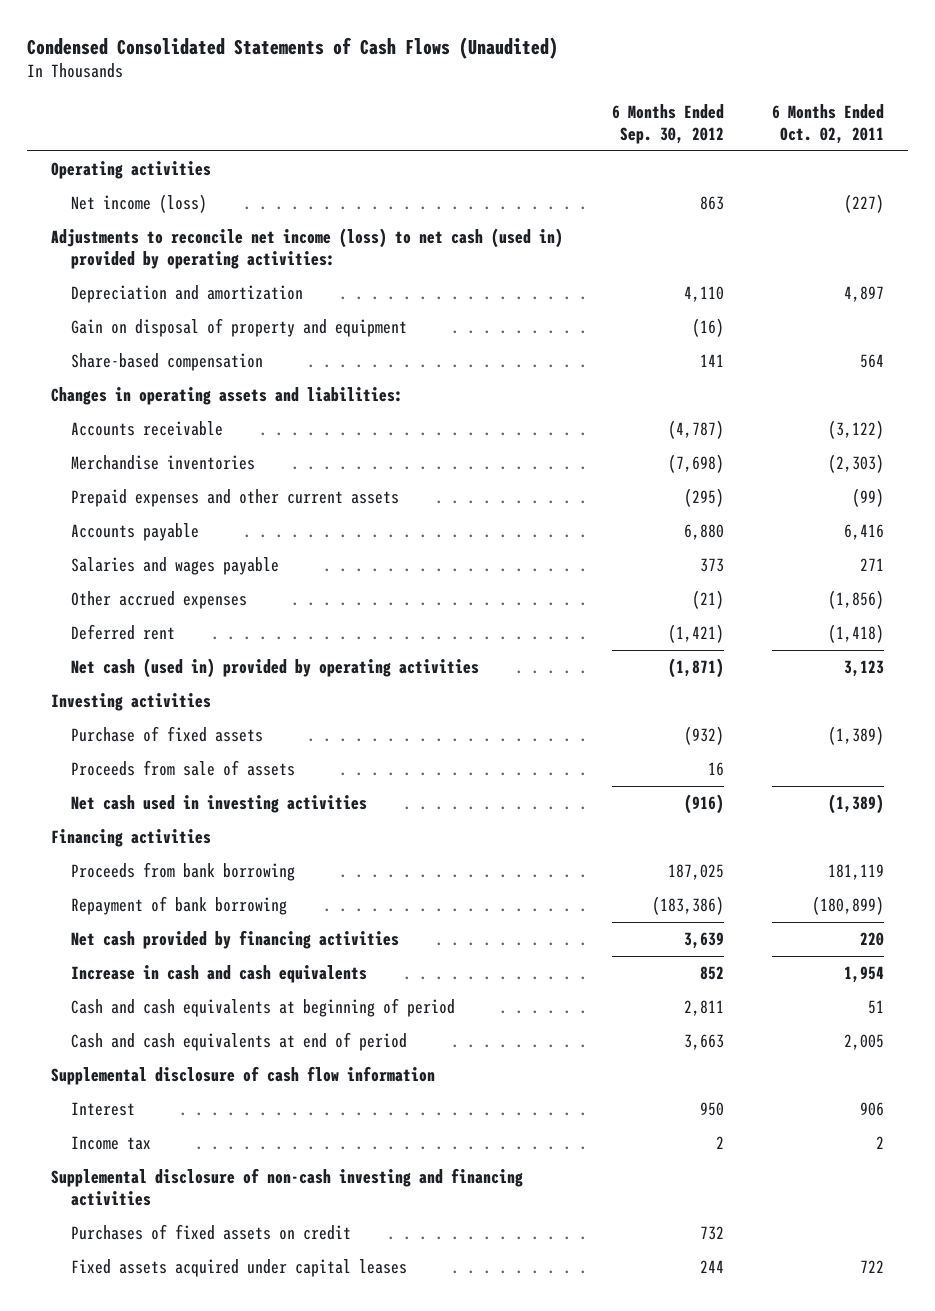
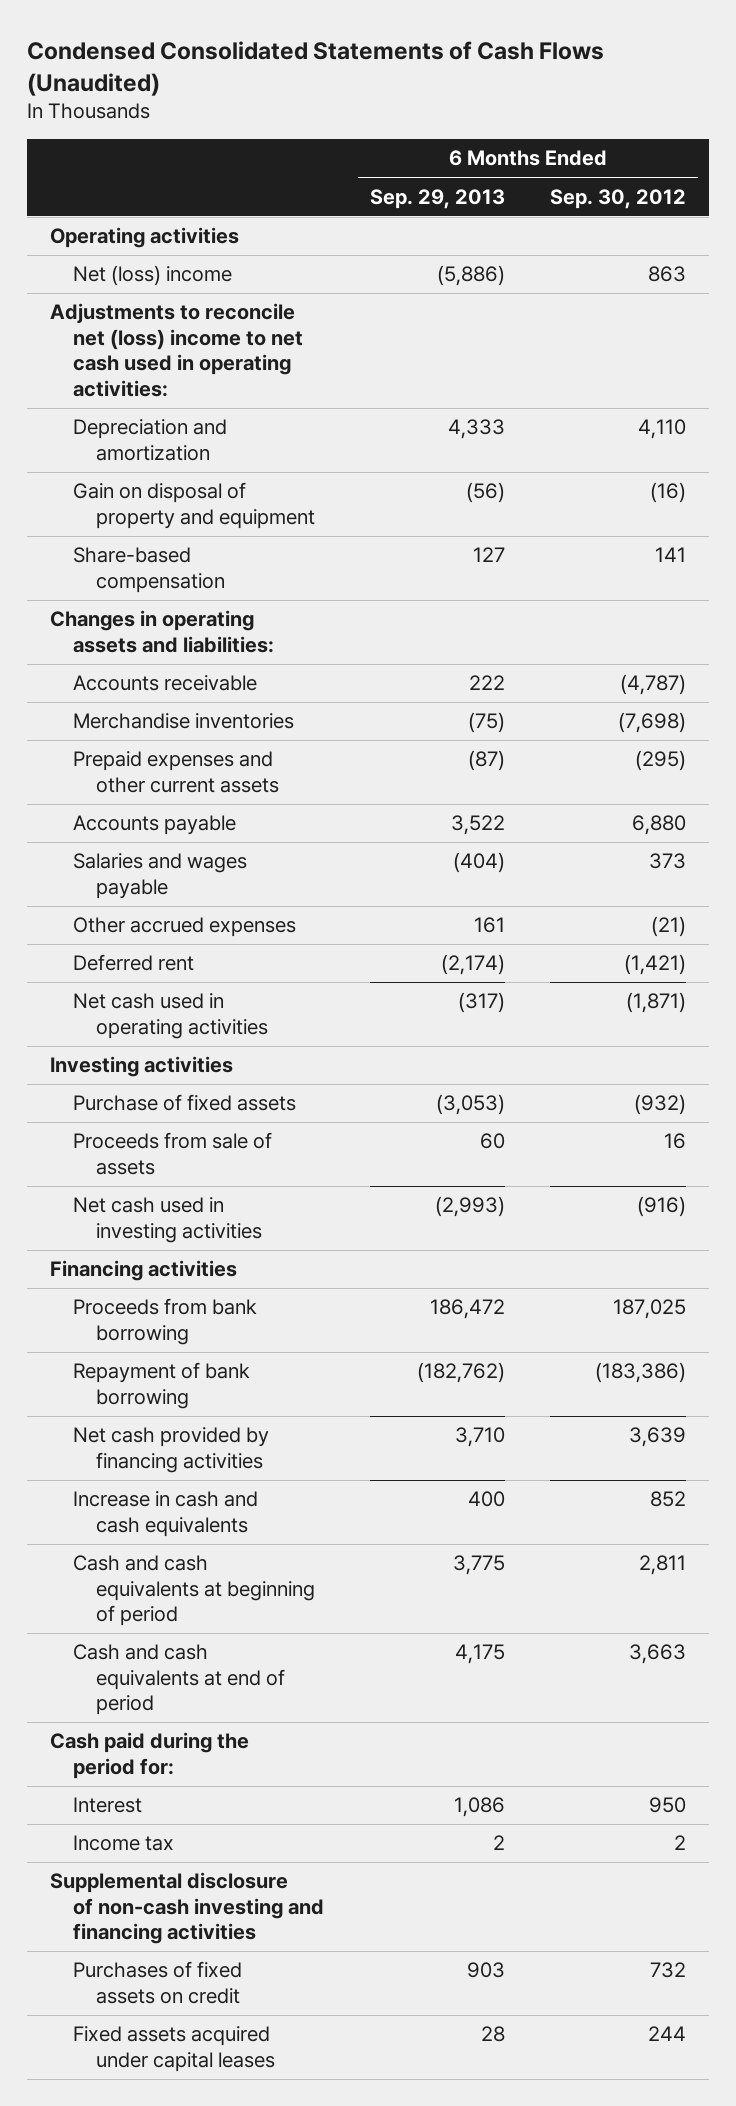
- | 6 Months Ended Sep. 30, 2012 | 6 Months Ended Oct. 02, 2011
+ | 6 Months Ended Sep. 29, 2013 | 6 Months Ended Sep. 30, 2012
- Net income (loss) | 863 | (227)
- Adjustments to reconcile net income (loss) to net cash (used in) provided by operating activities:
+ Net (loss) income | (5,886) | 863
+ Adjustments to reconcile net (loss) income to net cash used in operating activities:
- Net cash (used in) provided by operating activities | (1,871) | 3,123
+ Net cash used in operating activities | (317) | (1,871)
- Supplemental disclosure of cash flow information
+ Cash paid during the period for:

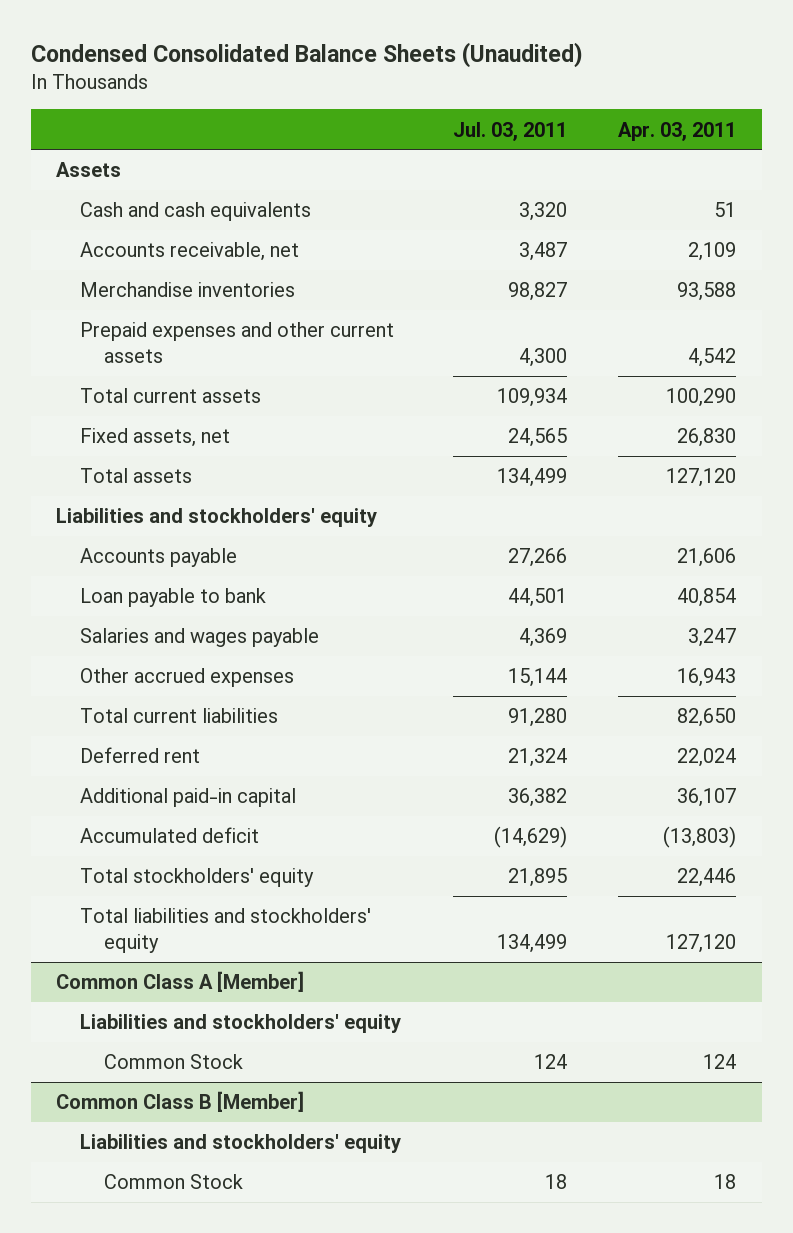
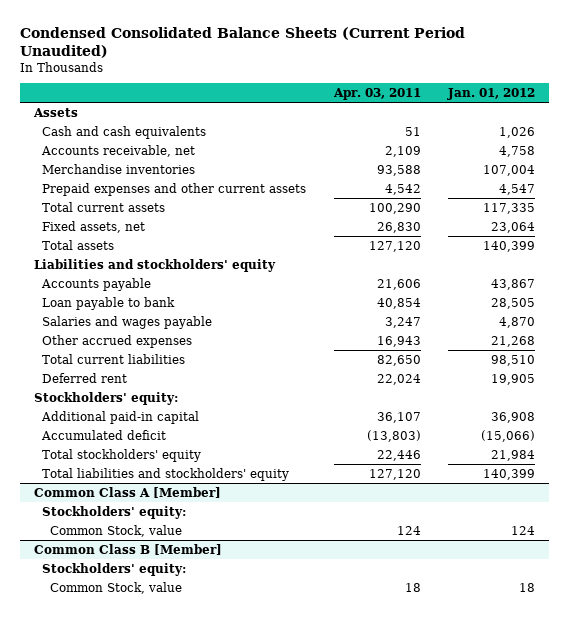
- Condensed Consolidated Balance Sheets (Unaudited)
+ Condensed Consolidated Balance Sheets (Current Period Unaudited)
- | Jul. 03, 2011 | Apr. 03, 2011
+ | Apr. 03, 2011 | Jan. 01, 2012
+ Stockholders' equity:
@ Common Class A [Member]
- Liabilities and stockholders' equity
- Common Stock | 124 | 124
+ Stockholders' equity:
+ Common Stock, value | 124 | 124
@ Common Class B [Member]
- Liabilities and stockholders' equity
- Common Stock | 18 | 18
+ Stockholders' equity:
+ Common Stock, value | 18 | 18

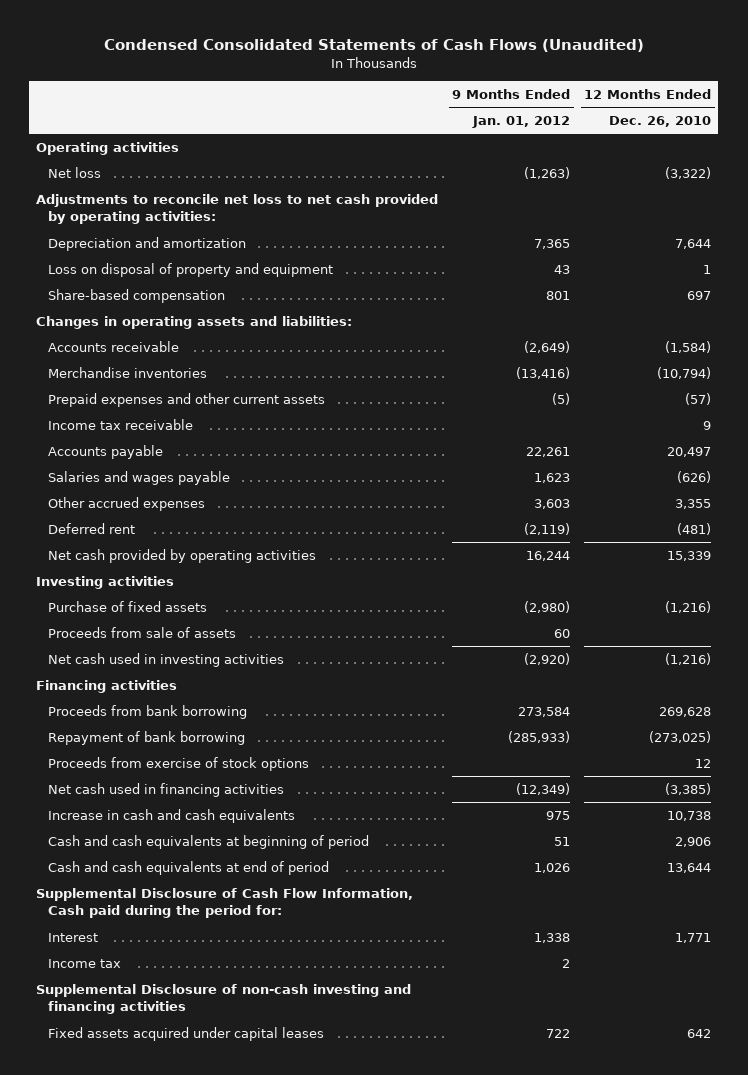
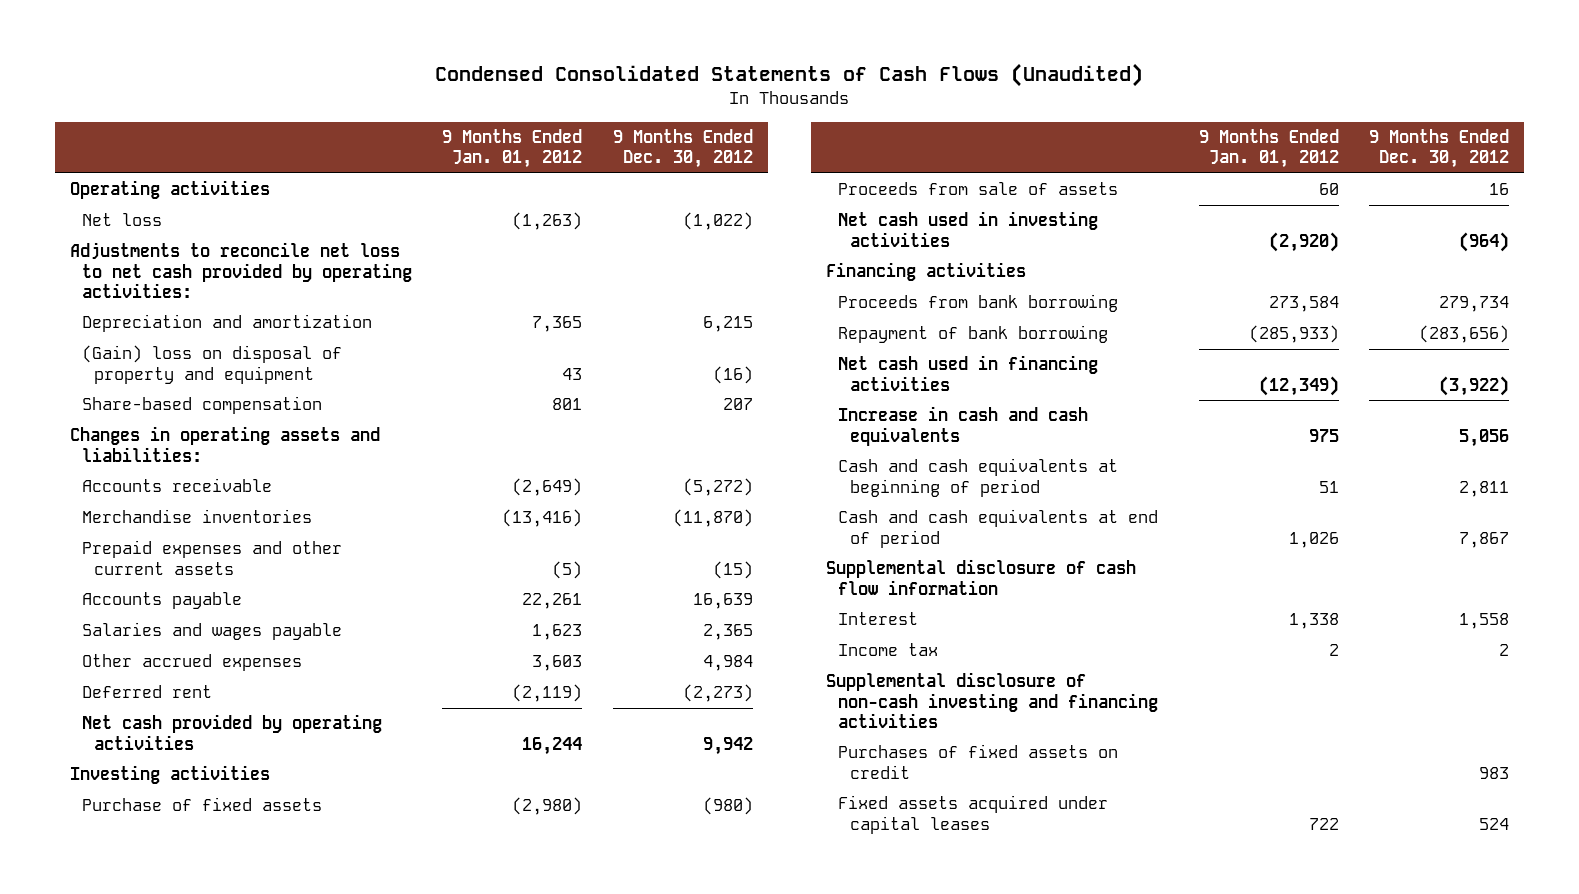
- | 9 Months Ended Jan. 01, 2012 | 12 Months Ended Dec. 26, 2010
+ | 9 Months Ended Jan. 01, 2012 | 9 Months Ended Dec. 30, 2012
- Loss on disposal of property and equipment | 43 | 1
+ (Gain) loss on disposal of property and equipment | 43 | (16)
- Income tax receivable | | 9
- Proceeds from exercise of stock options | | 12
- Supplemental Disclosure of Cash Flow Information, Cash paid during the period for:
+ Supplemental disclosure of cash flow information
- Supplemental Disclosure of non-cash investing and financing activities
+ Supplemental disclosure of non-cash investing and financing activities
+ Purchases of fixed assets on credit | | 983

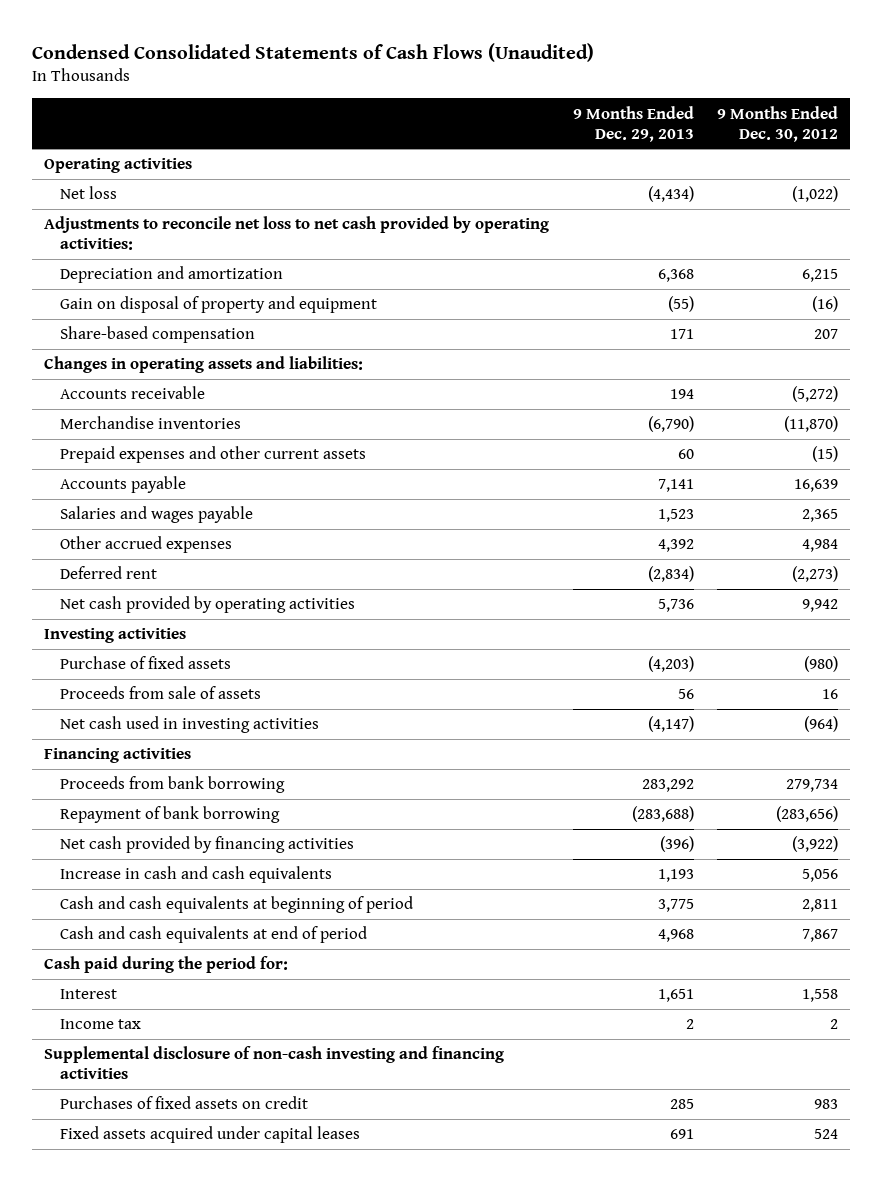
- | 9 Months Ended Jan. 01, 2012 | 9 Months Ended Dec. 30, 2012
+ | 9 Months Ended Dec. 29, 2013 | 9 Months Ended Dec. 30, 2012
- (Gain) loss on disposal of property and equipment | 43 | (16)
+ Gain on disposal of property and equipment | (55) | (16)
- Net cash used in financing activities | (12,349) | (3,922)
+ Net cash provided by financing activities | (396) | (3,922)
- Supplemental disclosure of cash flow information
+ Cash paid during the period for:

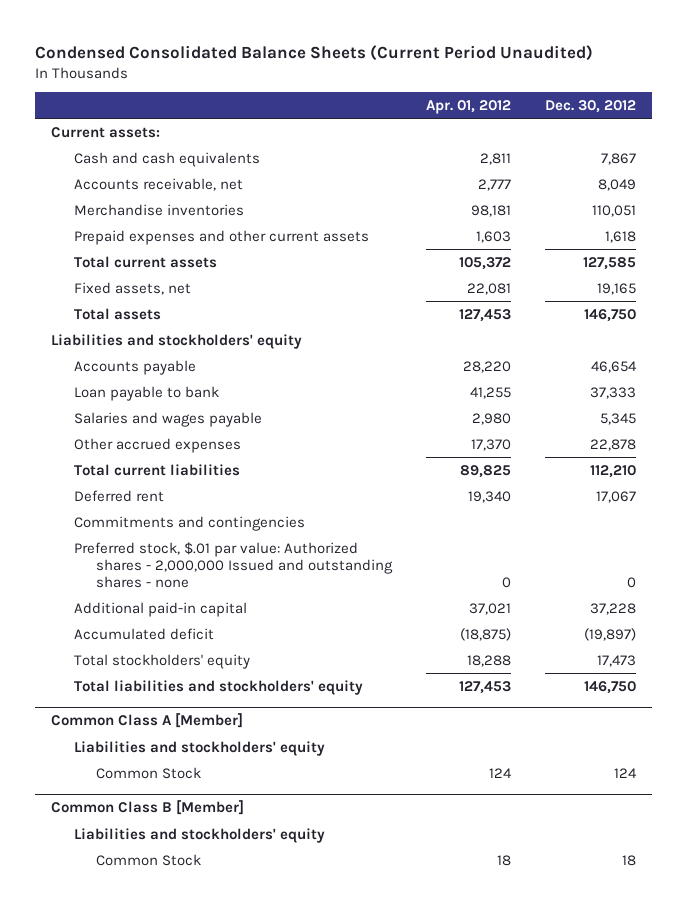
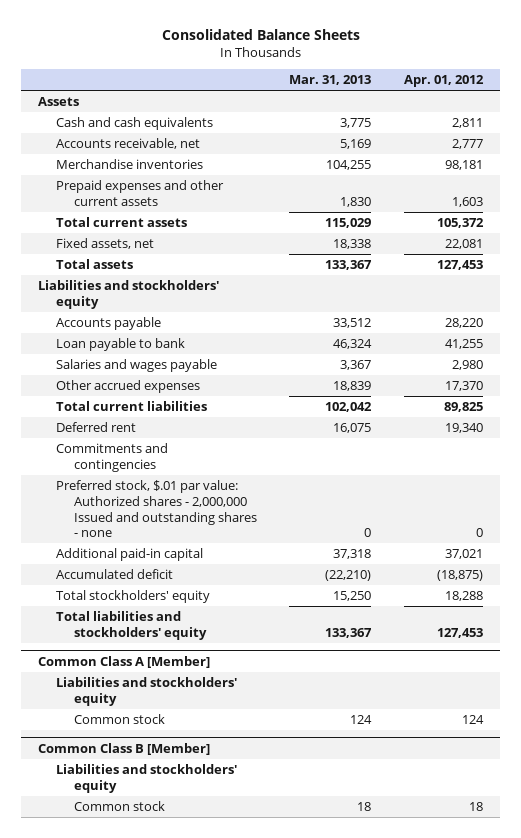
- Condensed Consolidated Balance Sheets (Current Period Unaudited)
+ Consolidated Balance Sheets
- | Apr. 01, 2012 | Dec. 30, 2012
+ | Mar. 31, 2013 | Apr. 01, 2012
- Current assets:
+ Assets
@ Common Class A [Member]
- Common Stock | 124 | 124
+ Common stock | 124 | 124
@ Common Class B [Member]
- Common Stock | 18 | 18
+ Common stock | 18 | 18

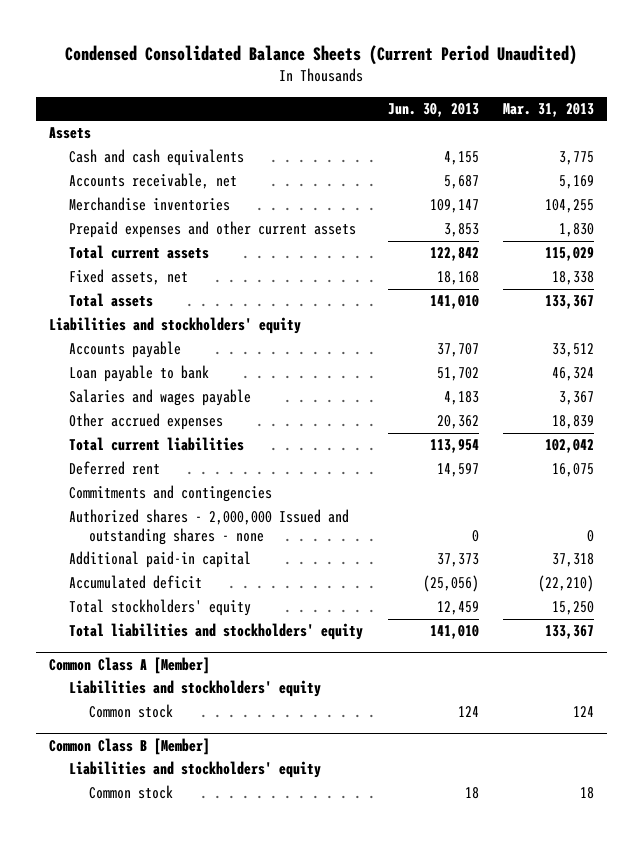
- Consolidated Balance Sheets
+ Condensed Consolidated Balance Sheets (Current Period Unaudited)
- | Mar. 31, 2013 | Apr. 01, 2012
+ | Jun. 30, 2013 | Mar. 31, 2013
- Preferred stock, $.01 par value: Authorized shares - 2,000,000 Issued and outstanding shares - none | 0 | 0
+ Authorized shares - 2,000,000 Issued and outstanding shares - none | 0 | 0

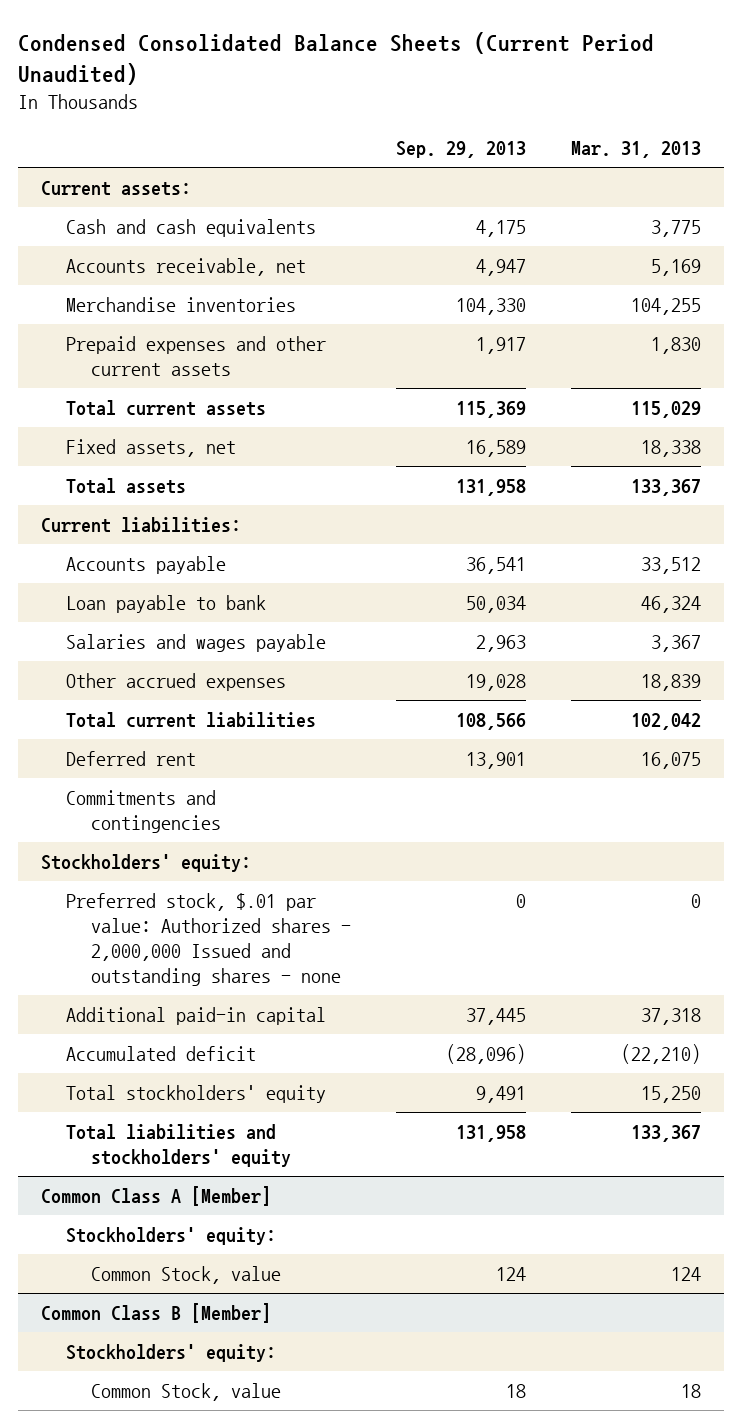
- | Jun. 30, 2013 | Mar. 31, 2013
+ | Sep. 29, 2013 | Mar. 31, 2013
- Assets
+ Current assets:
- Liabilities and stockholders' equity
+ Current liabilities:
- Authorized shares - 2,000,000 Issued and outstanding shares - none | 0 | 0
+ Stockholders' equity:
+ Preferred stock, $.01 par value: Authorized shares - 2,000,000 Issued and outstanding shares - none | 0 | 0
@ Common Class A [Member]
- Liabilities and stockholders' equity
- Common stock | 124 | 124
+ Stockholders' equity:
+ Common Stock, value | 124 | 124
@ Common Class B [Member]
- Liabilities and stockholders' equity
- Common stock | 18 | 18
+ Stockholders' equity:
+ Common Stock, value | 18 | 18

